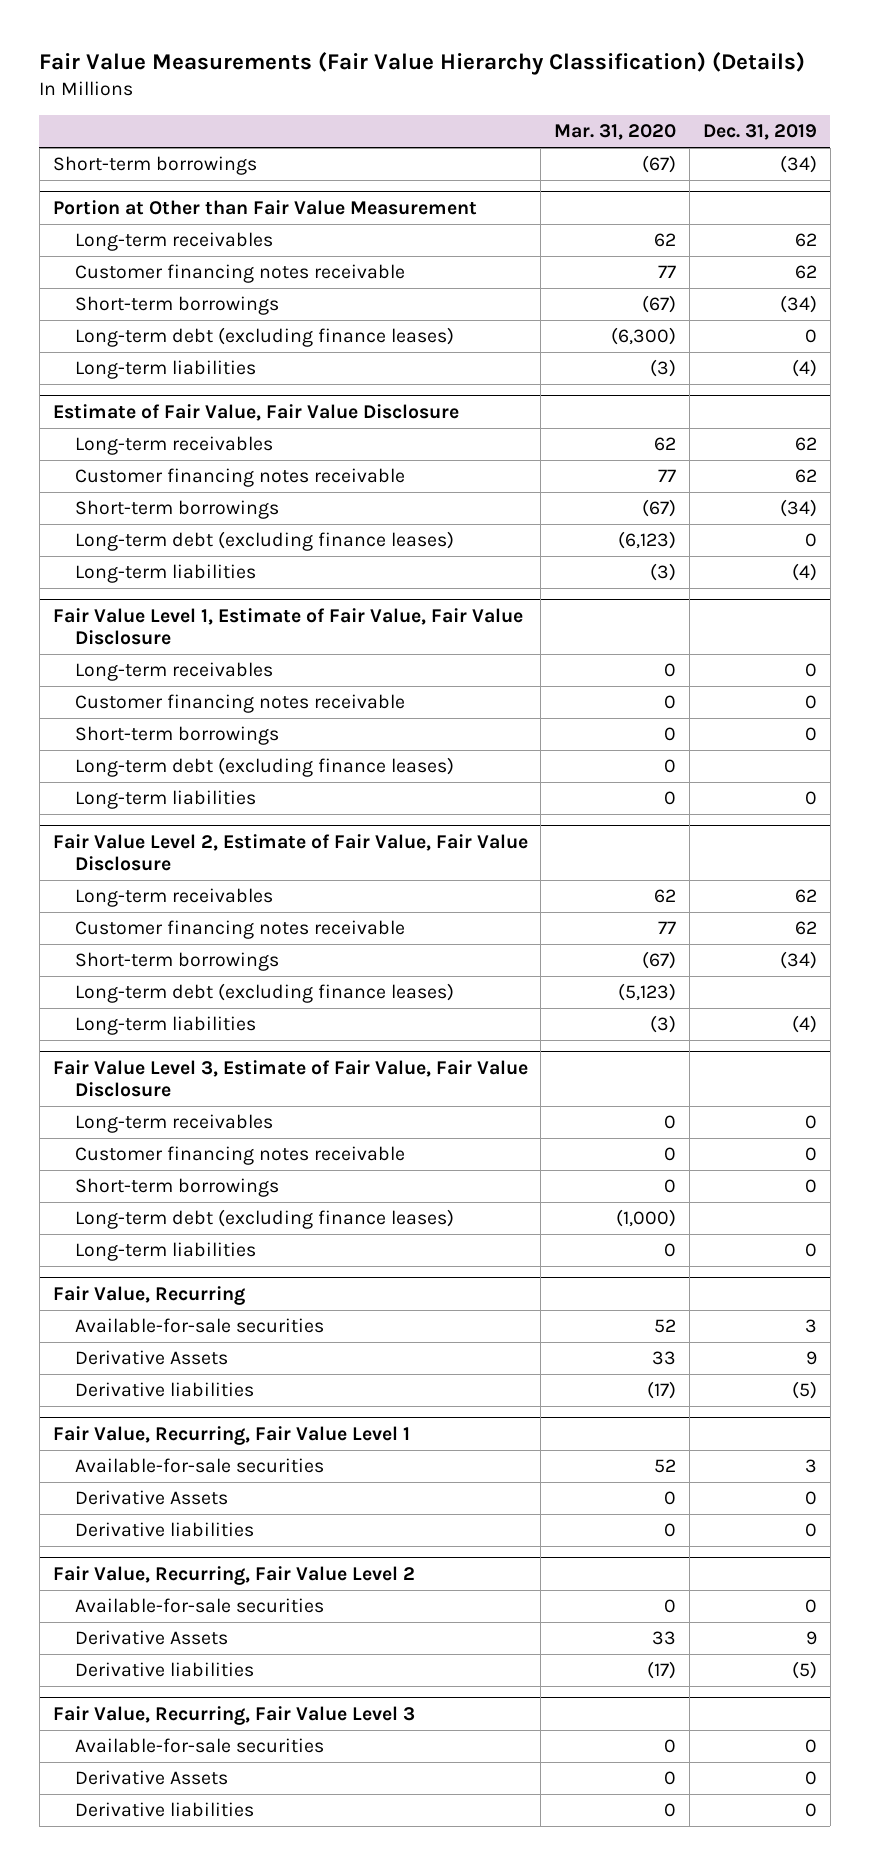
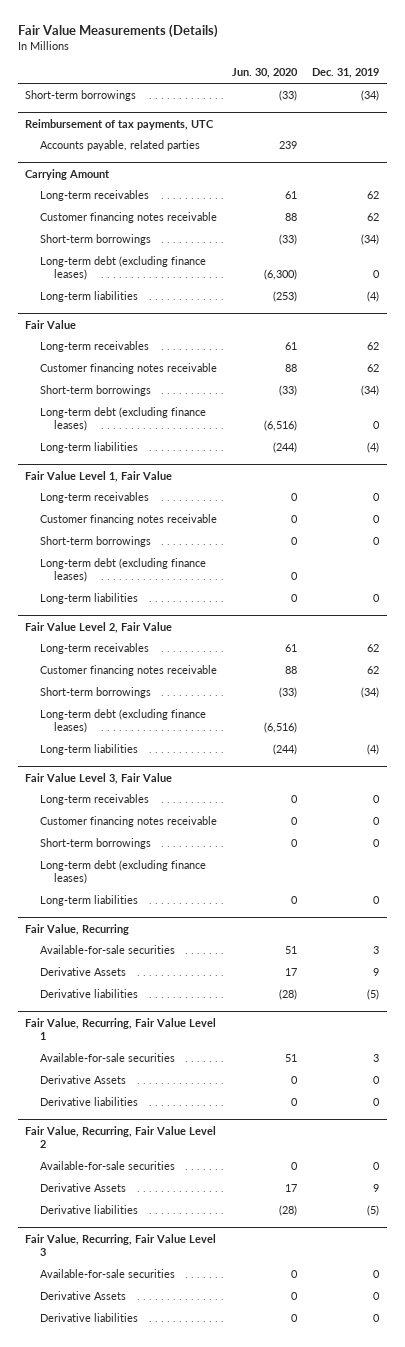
- Fair Value Measurements (Fair Value Hierarchy Classification) (Details)
+ Fair Value Measurements (Details)
- | Mar. 31, 2020 | Dec. 31, 2019
+ | Jun. 30, 2020 | Dec. 31, 2019
- Portion at Other than Fair Value Measurement
+ Reimbursement of tax payments, UTC
+ Accounts payable, related parties | 239 |
+ Carrying Amount
- Estimate of Fair Value, Fair Value Disclosure
+ Fair Value
- Fair Value Level 1, Estimate of Fair Value, Fair Value Disclosure
+ Fair Value Level 1, Fair Value
- Fair Value Level 2, Estimate of Fair Value, Fair Value Disclosure
+ Fair Value Level 2, Fair Value
- Fair Value Level 3, Estimate of Fair Value, Fair Value Disclosure
+ Fair Value Level 3, Fair Value

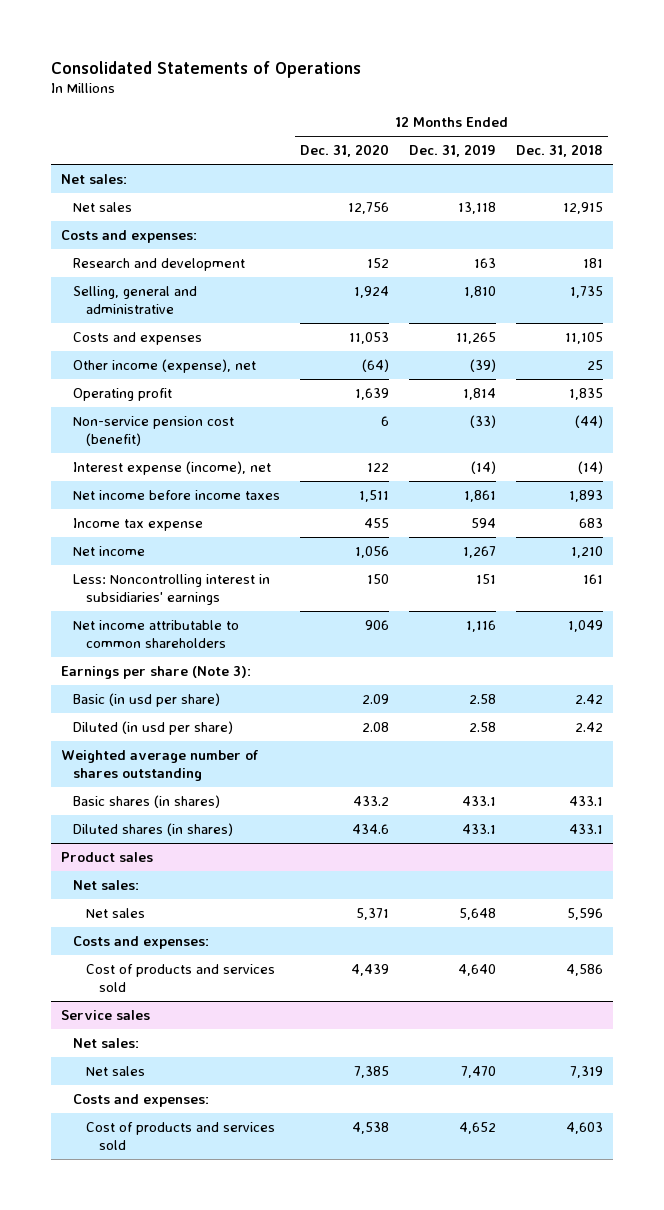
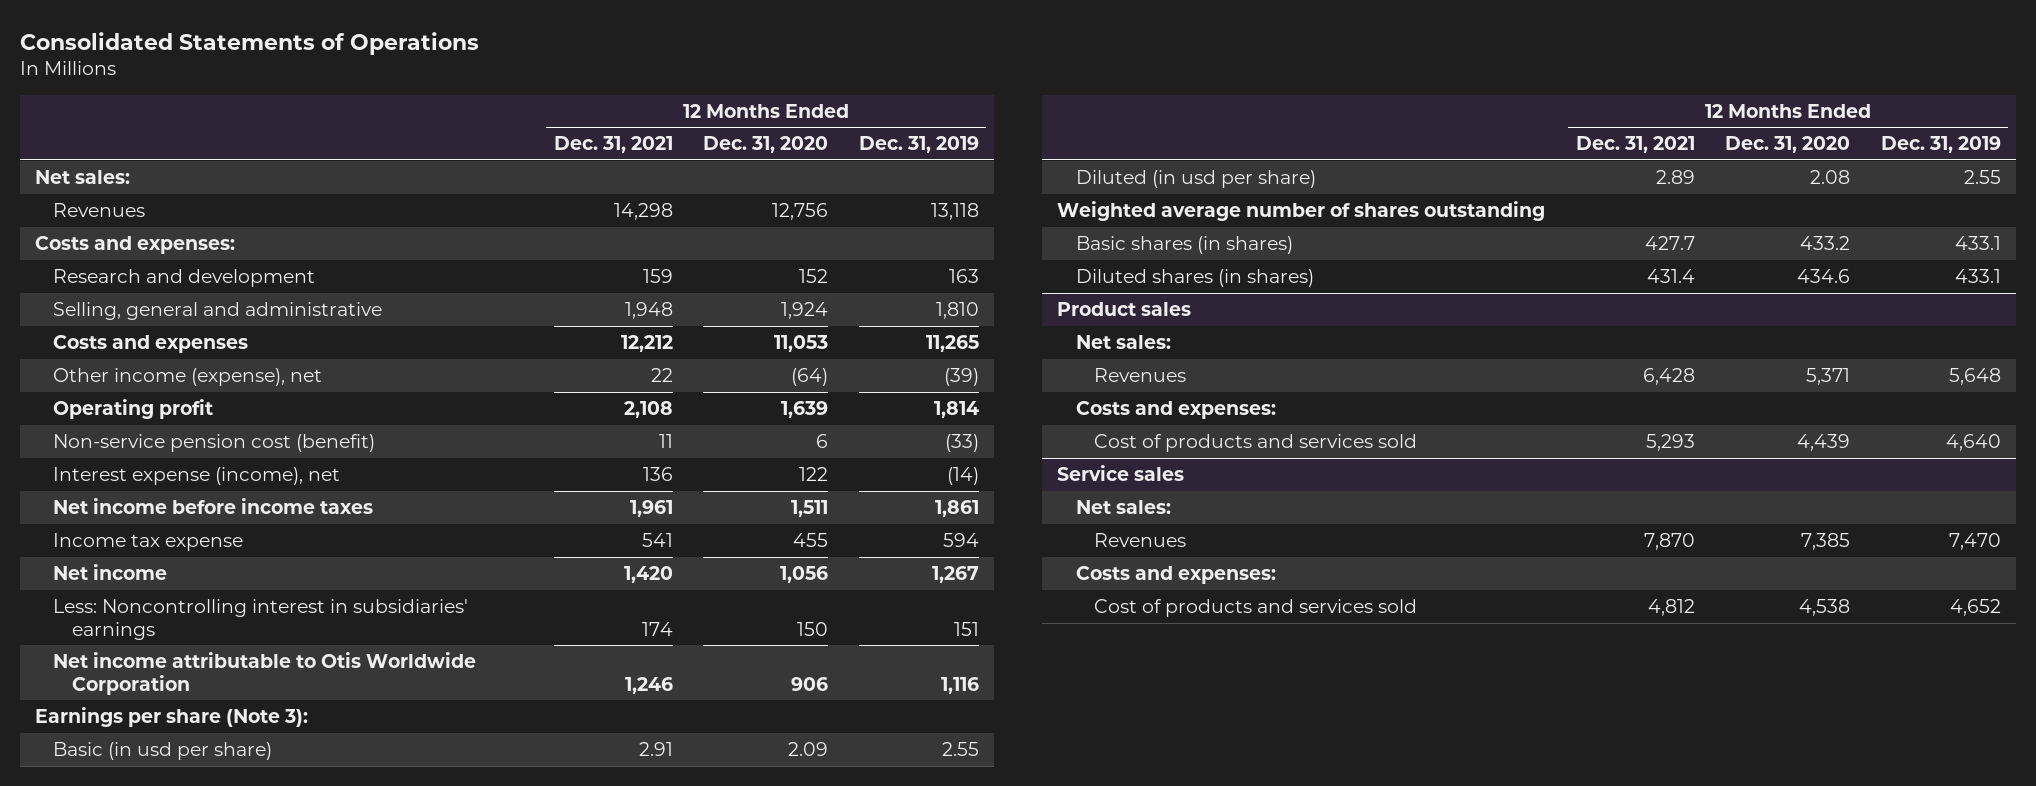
- | 12 Months Ended Dec. 31, 2020 | 12 Months Ended Dec. 31, 2019 | 12 Months Ended Dec. 31, 2018
+ | 12 Months Ended Dec. 31, 2021 | 12 Months Ended Dec. 31, 2020 | 12 Months Ended Dec. 31, 2019
- Net sales | 12,756 | 13,118 | 12,915
+ Revenues | 14,298 | 12,756 | 13,118
- Net income attributable to common shareholders | 906 | 1,116 | 1,049
+ Net income attributable to Otis Worldwide Corporation | 1,246 | 906 | 1,116
- Basic (in usd per share) | 2.09 | 2.58 | 2.42
- Diluted (in usd per share) | 2.08 | 2.58 | 2.42
+ Basic (in usd per share) | 2.91 | 2.09 | 2.55
+ Diluted (in usd per share) | 2.89 | 2.08 | 2.55
@ Product sales
- Net sales | 5,371 | 5,648 | 5,596
+ Revenues | 6,428 | 5,371 | 5,648
@ Service sales
- Net sales | 7,385 | 7,470 | 7,319
+ Revenues | 7,870 | 7,385 | 7,470

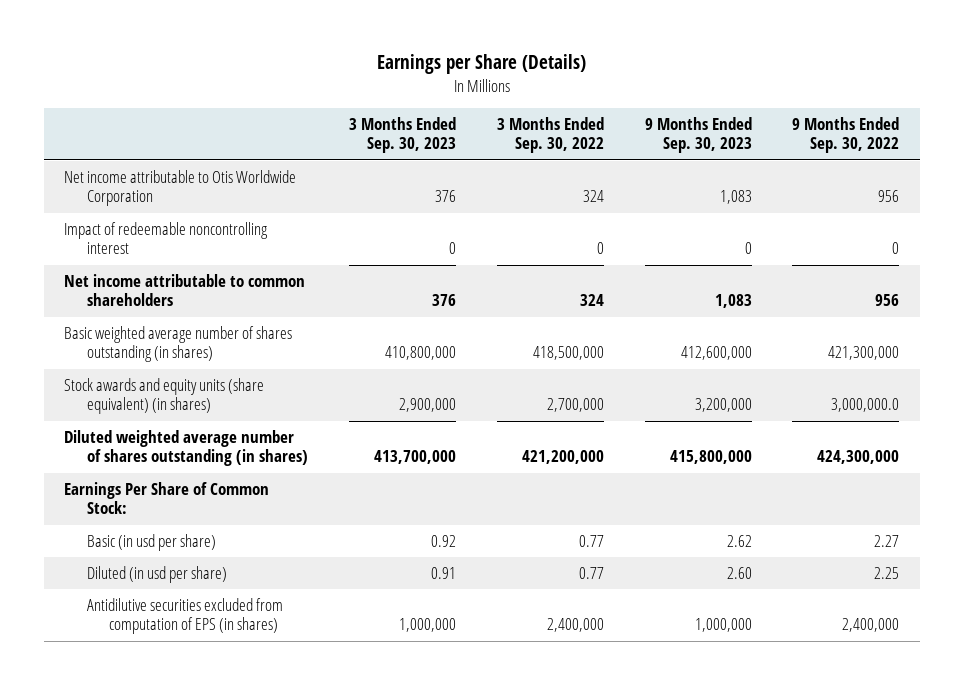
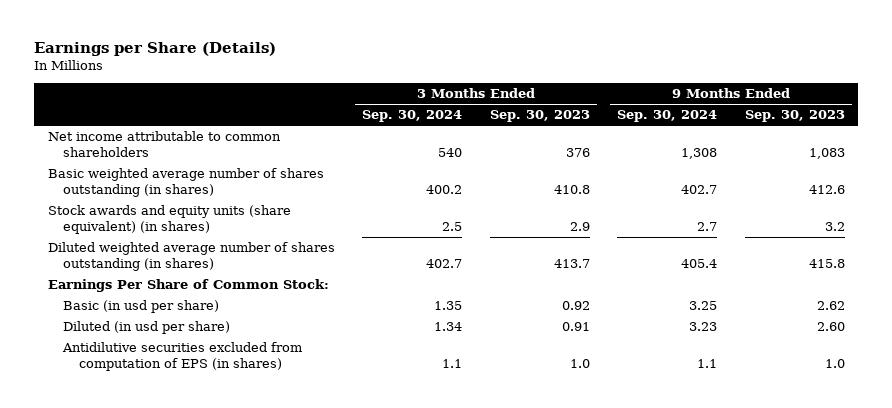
- | 3 Months Ended Sep. 30, 2023 | 3 Months Ended Sep. 30, 2022 | 9 Months Ended Sep. 30, 2023 | 9 Months Ended Sep. 30, 2022
+ | 3 Months Ended Sep. 30, 2024 | 3 Months Ended Sep. 30, 2023 | 9 Months Ended Sep. 30, 2024 | 9 Months Ended Sep. 30, 2023
- Net income attributable to Otis Worldwide Corporation | 376 | 324 | 1,083 | 956
- Impact of redeemable noncontrolling interest | 0 | 0 | 0 | 0
- Basic weighted average number of shares outstanding (in shares) | 410,800,000 | 418,500,000 | 412,600,000 | 421,300,000
- Stock awards and equity units (share equivalent) (in shares) | 2,900,000 | 2,700,000 | 3,200,000 | 3,000,000.0
- Diluted weighted average number of shares outstanding (in shares) | 413,700,000 | 421,200,000 | 415,800,000 | 424,300,000
+ Basic weighted average number of shares outstanding (in shares) | 400.2 | 410.8 | 402.7 | 412.6
+ Stock awards and equity units (share equivalent) (in shares) | 2.5 | 2.9 | 2.7 | 3.2
+ Diluted weighted average number of shares outstanding (in shares) | 402.7 | 413.7 | 405.4 | 415.8
- Antidilutive securities excluded from computation of EPS (in shares) | 1,000,000 | 2,400,000 | 1,000,000 | 2,400,000
+ Antidilutive securities excluded from computation of EPS (in shares) | 1.1 | 1.0 | 1.1 | 1.0

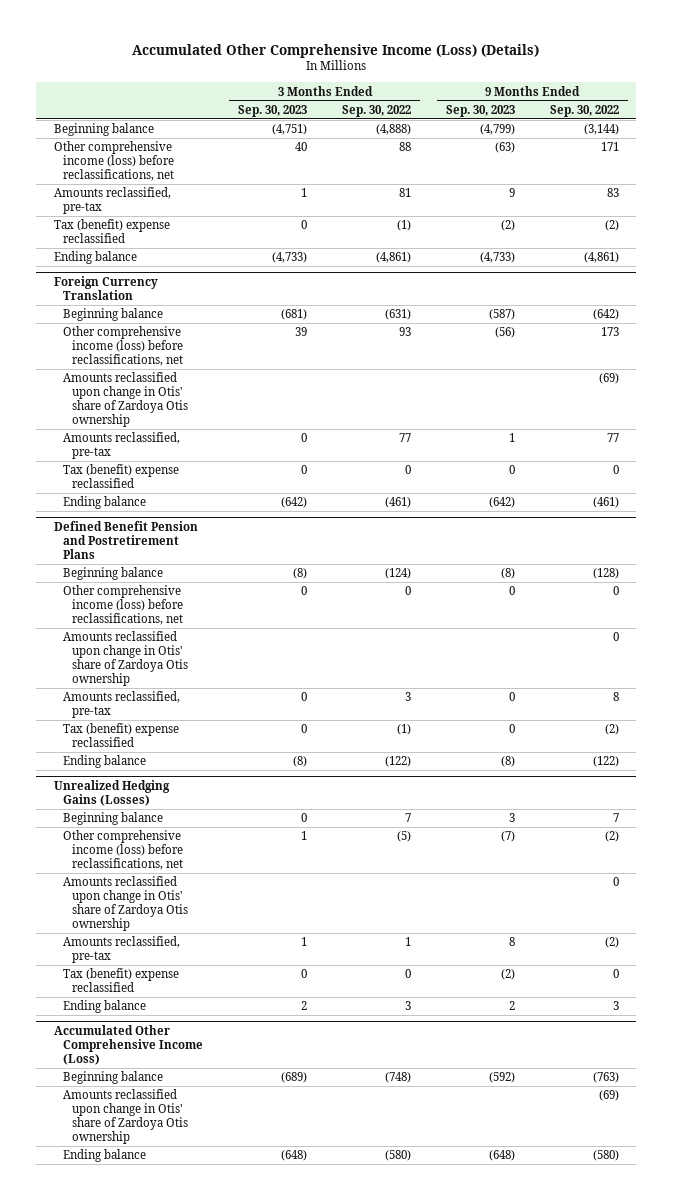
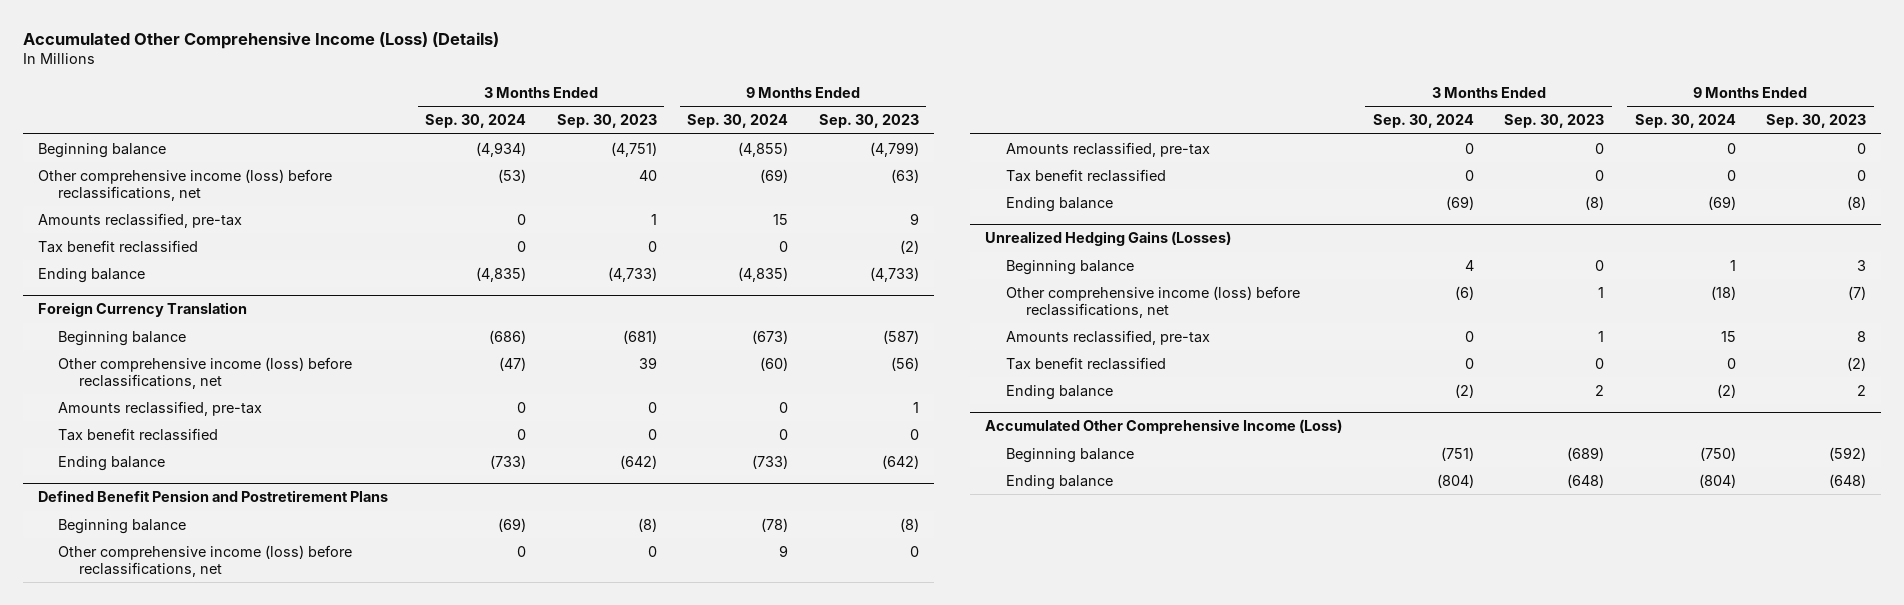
- | 3 Months Ended Sep. 30, 2023 | 3 Months Ended Sep. 30, 2022 | 9 Months Ended Sep. 30, 2023 | 9 Months Ended Sep. 30, 2022
+ | 3 Months Ended Sep. 30, 2024 | 3 Months Ended Sep. 30, 2023 | 9 Months Ended Sep. 30, 2024 | 9 Months Ended Sep. 30, 2023
- Tax (benefit) expense reclassified | 0 | (1) | (2) | (2)
+ Tax benefit reclassified | 0 | 0 | 0 | (2)
@ Foreign Currency Translation
- Amounts reclassified upon change in Otis' share of Zardoya Otis ownership | | | | (69)
- Tax (benefit) expense reclassified | 0 | 0 | 0 | 0
+ Tax benefit reclassified | 0 | 0 | 0 | 0
@ Defined Benefit Pension and Postretirement Plans
- Amounts reclassified upon change in Otis' share of Zardoya Otis ownership | | | | 0
- Tax (benefit) expense reclassified | 0 | (1) | 0 | (2)
+ Tax benefit reclassified | 0 | 0 | 0 | 0
@ Unrealized Hedging Gains (Losses)
- Amounts reclassified upon change in Otis' share of Zardoya Otis ownership | | | | 0
- Tax (benefit) expense reclassified | 0 | 0 | (2) | 0
+ Tax benefit reclassified | 0 | 0 | 0 | (2)
@ Accumulated Other Comprehensive Income (Loss)
- Amounts reclassified upon change in Otis' share of Zardoya Otis ownership | | | | (69)

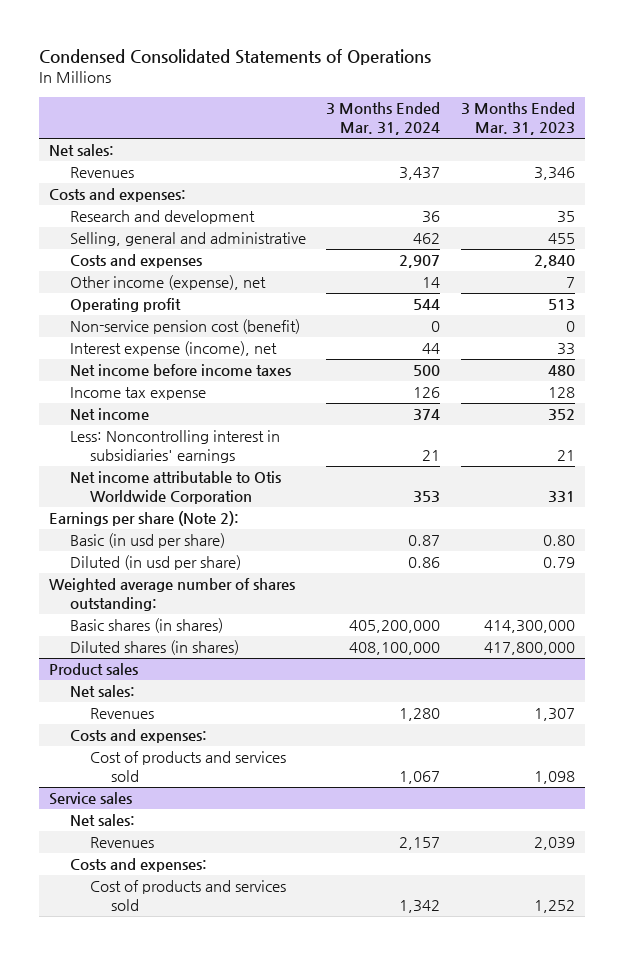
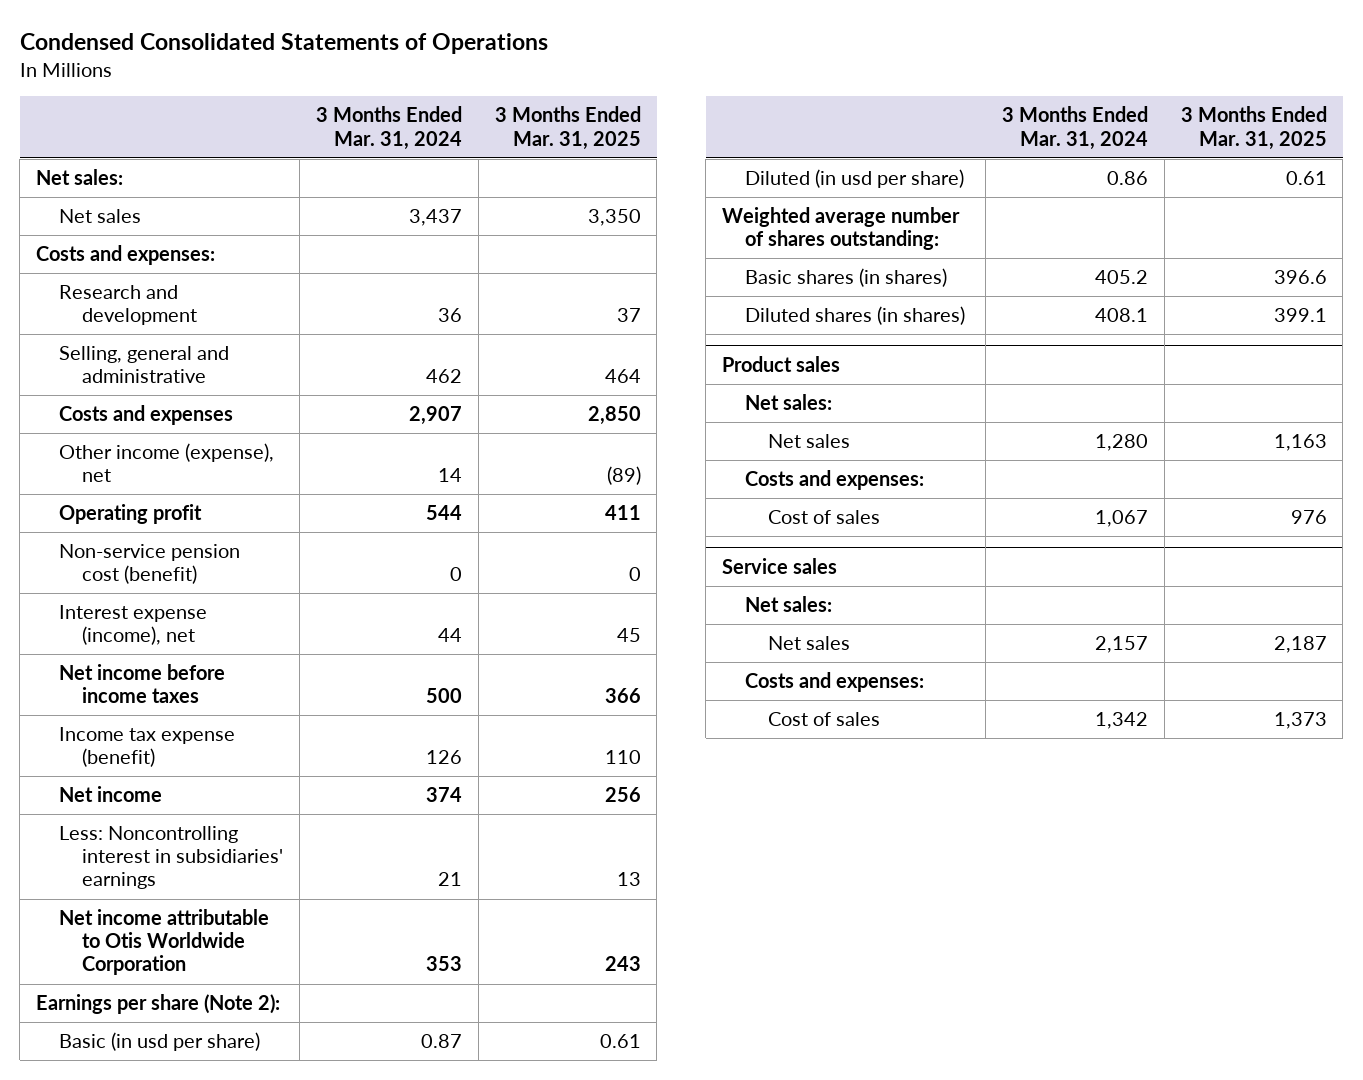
- | 3 Months Ended Mar. 31, 2024 | 3 Months Ended Mar. 31, 2023
+ | 3 Months Ended Mar. 31, 2024 | 3 Months Ended Mar. 31, 2025
- Revenues | 3,437 | 3,346
+ Net sales | 3,437 | 3,350
- Income tax expense | 126 | 128
+ Income tax expense (benefit) | 126 | 110
- Basic shares (in shares) | 405,200,000 | 414,300,000
- Diluted shares (in shares) | 408,100,000 | 417,800,000
+ Basic shares (in shares) | 405.2 | 396.6
+ Diluted shares (in shares) | 408.1 | 399.1
@ Product sales
- Revenues | 1,280 | 1,307
+ Net sales | 1,280 | 1,163
- Cost of products and services sold | 1,067 | 1,098
+ Cost of sales | 1,067 | 976
@ Service sales
- Revenues | 2,157 | 2,039
+ Net sales | 2,157 | 2,187
- Cost of products and services sold | 1,342 | 1,252
+ Cost of sales | 1,342 | 1,373

